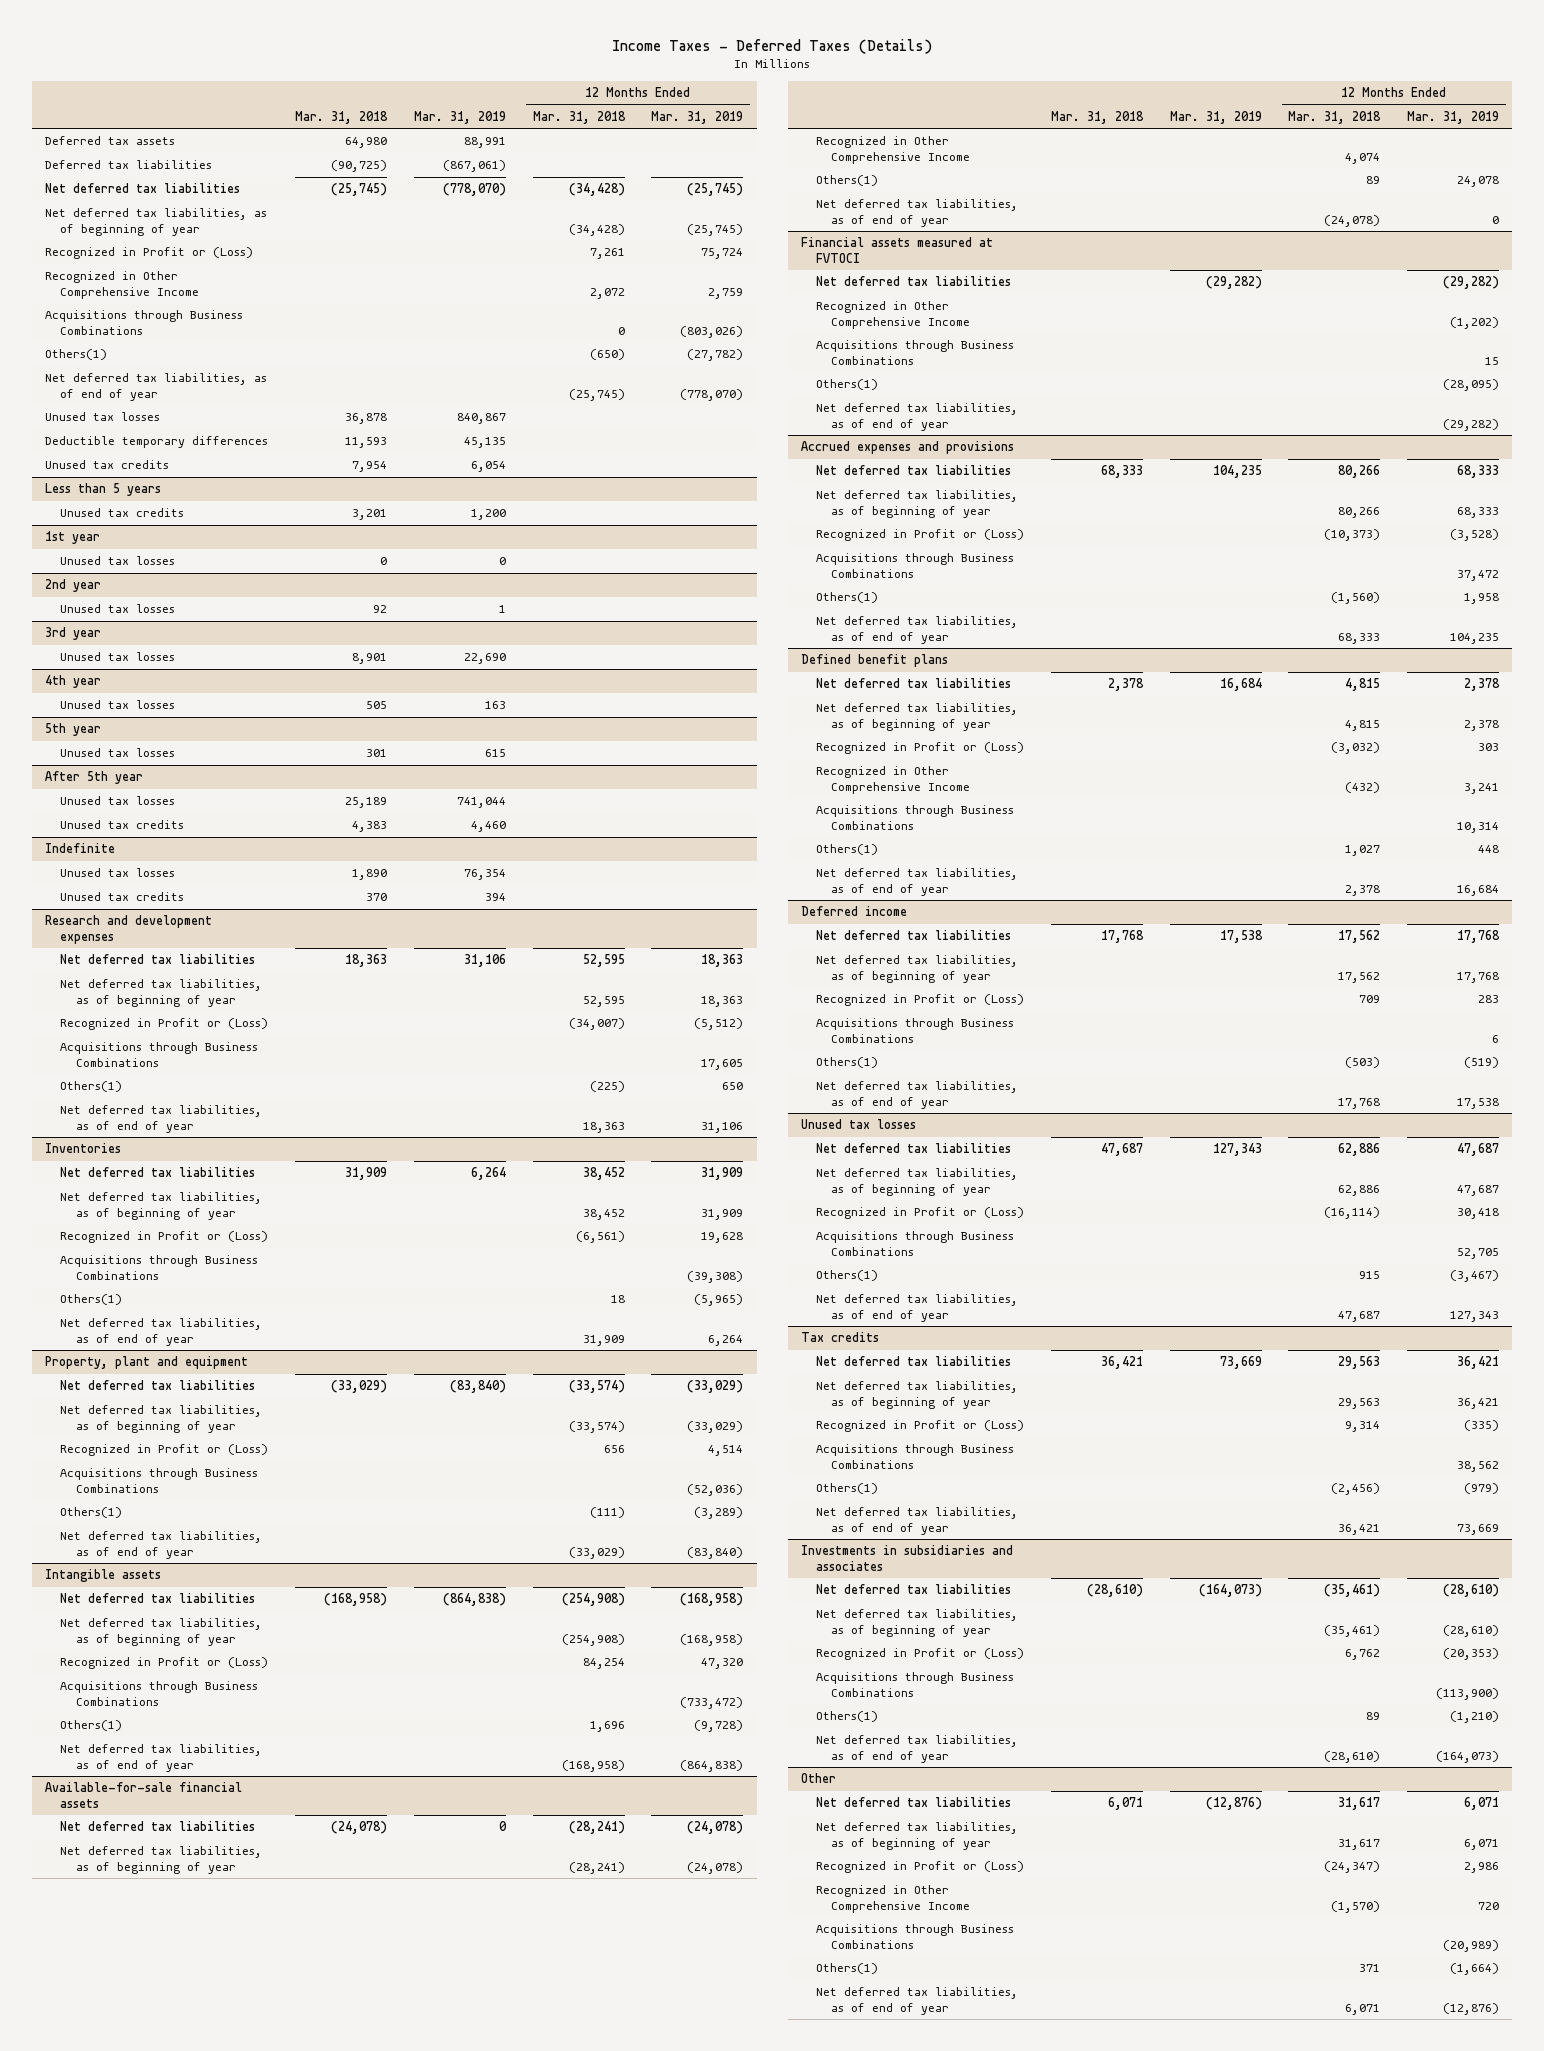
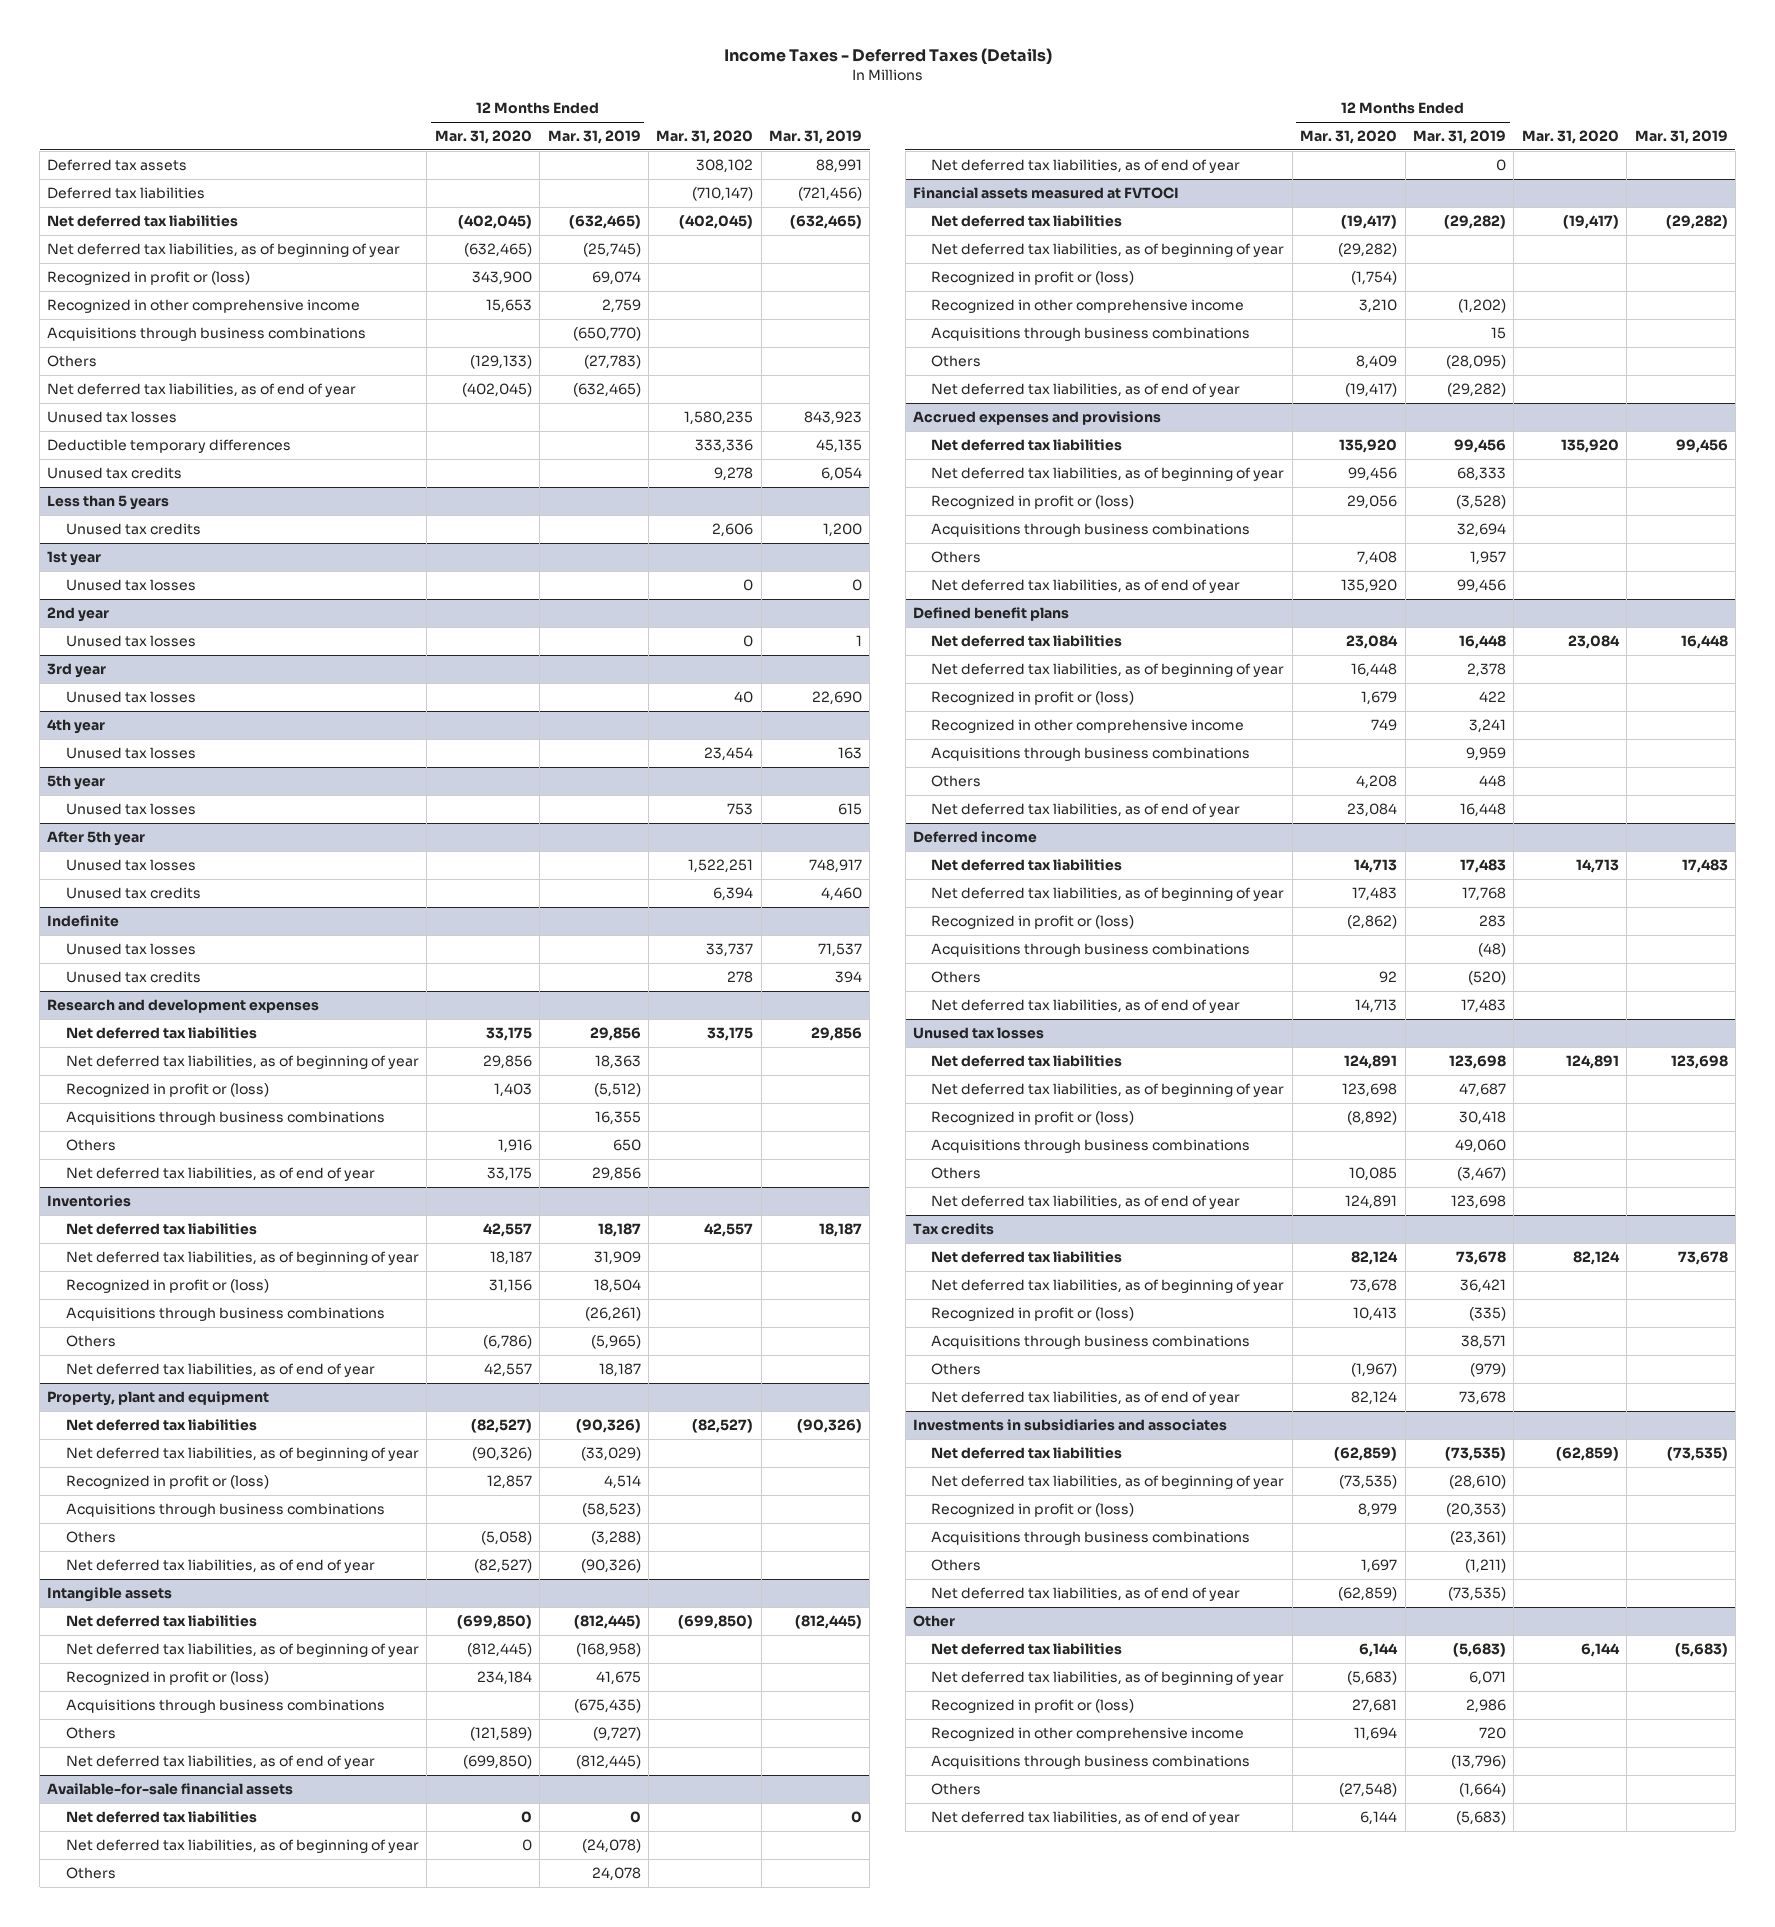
- | Mar. 31, 2018 | Mar. 31, 2019 | 12 Months Ended Mar. 31, 2018 | 12 Months Ended Mar. 31, 2019
+ | 12 Months Ended Mar. 31, 2020 | 12 Months Ended Mar. 31, 2019 | Mar. 31, 2020 | Mar. 31, 2019
- Deferred tax liabilities | (90,725) | (867,061) | |
- Net deferred tax liabilities | (25,745) | (778,070) | (34,428) | (25,745)
+ Deferred tax liabilities | | | (710,147) | (721,456)
+ Net deferred tax liabilities | (402,045) | (632,465) | (402,045) | (632,465)
- Recognized in Profit or (Loss) | | | 7,261 | 75,724
- Recognized in Other Comprehensive Income | | | 2,072 | 2,759
- Acquisitions through Business Combinations | | | 0 | (803,026)
- Others(1) | | | (650) | (27,782)
- Net deferred tax liabilities, as of end of year | | | (25,745) | (778,070)
- Unused tax losses | 36,878 | 840,867 | |
+ Recognized in profit or (loss) | 343,900 | 69,074 | |
+ Recognized in other comprehensive income | 15,653 | 2,759 | |
+ Acquisitions through business combinations | | (650,770) | |
+ Others | (129,133) | (27,783) | |
+ Net deferred tax liabilities, as of end of year | (402,045) | (632,465) | |
+ Unused tax losses | | | 1,580,235 | 843,923
@ After 5th year
- Unused tax losses | 25,189 | 741,044 | |
+ Unused tax losses | | | 1,522,251 | 748,917
@ Indefinite
- Unused tax losses | 1,890 | 76,354 | |
+ Unused tax losses | | | 33,737 | 71,537
@ Research and development expenses
- Net deferred tax liabilities | 18,363 | 31,106 | 52,595 | 18,363
+ Net deferred tax liabilities | 33,175 | 29,856 | 33,175 | 29,856
- Recognized in Profit or (Loss) | | | (34,007) | (5,512)
- Acquisitions through Business Combinations | | | | 17,605
- Others(1) | | | (225) | 650
- Net deferred tax liabilities, as of end of year | | | 18,363 | 31,106
+ Recognized in profit or (loss) | 1,403 | (5,512) | |
+ Acquisitions through business combinations | | 16,355 | |
+ Others | 1,916 | 650 | |
+ Net deferred tax liabilities, as of end of year | 33,175 | 29,856 | |
@ Inventories
- Net deferred tax liabilities | 31,909 | 6,264 | 38,452 | 31,909
+ Net deferred tax liabilities | 42,557 | 18,187 | 42,557 | 18,187
- Recognized in Profit or (Loss) | | | (6,561) | 19,628
- Acquisitions through Business Combinations | | | | (39,308)
- Others(1) | | | 18 | (5,965)
- Net deferred tax liabilities, as of end of year | | | 31,909 | 6,264
+ Recognized in profit or (loss) | 31,156 | 18,504 | |
+ Acquisitions through business combinations | | (26,261) | |
+ Others | (6,786) | (5,965) | |
+ Net deferred tax liabilities, as of end of year | 42,557 | 18,187 | |
@ Property, plant and equipment
- Net deferred tax liabilities | (33,029) | (83,840) | (33,574) | (33,029)
+ Net deferred tax liabilities | (82,527) | (90,326) | (82,527) | (90,326)
- Recognized in Profit or (Loss) | | | 656 | 4,514
- Acquisitions through Business Combinations | | | | (52,036)
- Others(1) | | | (111) | (3,289)
- Net deferred tax liabilities, as of end of year | | | (33,029) | (83,840)
+ Recognized in profit or (loss) | 12,857 | 4,514 | |
+ Acquisitions through business combinations | | (58,523) | |
+ Others | (5,058) | (3,288) | |
+ Net deferred tax liabilities, as of end of year | (82,527) | (90,326) | |
@ Intangible assets
- Net deferred tax liabilities | (168,958) | (864,838) | (254,908) | (168,958)
+ Net deferred tax liabilities | (699,850) | (812,445) | (699,850) | (812,445)
- Recognized in Profit or (Loss) | | | 84,254 | 47,320
- Acquisitions through Business Combinations | | | | (733,472)
- Others(1) | | | 1,696 | (9,728)
- Net deferred tax liabilities, as of end of year | | | (168,958) | (864,838)
+ Recognized in profit or (loss) | 234,184 | 41,675 | |
+ Acquisitions through business combinations | | (675,435) | |
+ Others | (121,589) | (9,727) | |
+ Net deferred tax liabilities, as of end of year | (699,850) | (812,445) | |
@ Available-for-sale financial assets
- Net deferred tax liabilities | (24,078) | 0 | (28,241) | (24,078)
+ Net deferred tax liabilities | 0 | 0 | | 0
- Recognized in Other Comprehensive Income | | | 4,074 |
- Others(1) | | | 89 | 24,078
+ Others | | 24,078 | |
@ Financial assets measured at FVTOCI
- Recognized in Other Comprehensive Income | | | | (1,202)
- Acquisitions through Business Combinations | | | | 15
- Others(1) | | | | (28,095)
+ Net deferred tax liabilities, as of beginning of year | (29,282) | | |
+ Recognized in profit or (loss) | (1,754) | | |
+ Recognized in other comprehensive income | 3,210 | (1,202) | |
+ Acquisitions through business combinations | | 15 | |
+ Others | 8,409 | (28,095) | |
@ Accrued expenses and provisions
- Net deferred tax liabilities | 68,333 | 104,235 | 80,266 | 68,333
+ Net deferred tax liabilities | 135,920 | 99,456 | 135,920 | 99,456
- Recognized in Profit or (Loss) | | | (10,373) | (3,528)
- Acquisitions through Business Combinations | | | | 37,472
- Others(1) | | | (1,560) | 1,958
- Net deferred tax liabilities, as of end of year | | | 68,333 | 104,235
+ Recognized in profit or (loss) | 29,056 | (3,528) | |
+ Acquisitions through business combinations | | 32,694 | |
+ Others | 7,408 | 1,957 | |
+ Net deferred tax liabilities, as of end of year | 135,920 | 99,456 | |
@ Defined benefit plans
- Net deferred tax liabilities | 2,378 | 16,684 | 4,815 | 2,378
+ Net deferred tax liabilities | 23,084 | 16,448 | 23,084 | 16,448
- Recognized in Profit or (Loss) | | | (3,032) | 303
- Recognized in Other Comprehensive Income | | | (432) | 3,241
- Acquisitions through Business Combinations | | | | 10,314
- Others(1) | | | 1,027 | 448
- Net deferred tax liabilities, as of end of year | | | 2,378 | 16,684
+ Recognized in profit or (loss) | 1,679 | 422 | |
+ Recognized in other comprehensive income | 749 | 3,241 | |
+ Acquisitions through business combinations | | 9,959 | |
+ Others | 4,208 | 448 | |
+ Net deferred tax liabilities, as of end of year | 23,084 | 16,448 | |
@ Deferred income
- Net deferred tax liabilities | 17,768 | 17,538 | 17,562 | 17,768
+ Net deferred tax liabilities | 14,713 | 17,483 | 14,713 | 17,483
- Recognized in Profit or (Loss) | | | 709 | 283
- Acquisitions through Business Combinations | | | | 6
- Others(1) | | | (503) | (519)
- Net deferred tax liabilities, as of end of year | | | 17,768 | 17,538
+ Recognized in profit or (loss) | (2,862) | 283 | |
+ Acquisitions through business combinations | | (48) | |
+ Others | 92 | (520) | |
+ Net deferred tax liabilities, as of end of year | 14,713 | 17,483 | |
@ Unused tax losses
- Net deferred tax liabilities | 47,687 | 127,343 | 62,886 | 47,687
+ Net deferred tax liabilities | 124,891 | 123,698 | 124,891 | 123,698
- Recognized in Profit or (Loss) | | | (16,114) | 30,418
- Acquisitions through Business Combinations | | | | 52,705
- Others(1) | | | 915 | (3,467)
- Net deferred tax liabilities, as of end of year | | | 47,687 | 127,343
+ Recognized in profit or (loss) | (8,892) | 30,418 | |
+ Acquisitions through business combinations | | 49,060 | |
+ Others | 10,085 | (3,467) | |
+ Net deferred tax liabilities, as of end of year | 124,891 | 123,698 | |
@ Tax credits
- Net deferred tax liabilities | 36,421 | 73,669 | 29,563 | 36,421
+ Net deferred tax liabilities | 82,124 | 73,678 | 82,124 | 73,678
- Recognized in Profit or (Loss) | | | 9,314 | (335)
- Acquisitions through Business Combinations | | | | 38,562
- Others(1) | | | (2,456) | (979)
- Net deferred tax liabilities, as of end of year | | | 36,421 | 73,669
+ Recognized in profit or (loss) | 10,413 | (335) | |
+ Acquisitions through business combinations | | 38,571 | |
+ Others | (1,967) | (979) | |
+ Net deferred tax liabilities, as of end of year | 82,124 | 73,678 | |
@ Investments in subsidiaries and associates
- Net deferred tax liabilities | (28,610) | (164,073) | (35,461) | (28,610)
+ Net deferred tax liabilities | (62,859) | (73,535) | (62,859) | (73,535)
- Recognized in Profit or (Loss) | | | 6,762 | (20,353)
- Acquisitions through Business Combinations | | | | (113,900)
- Others(1) | | | 89 | (1,210)
- Net deferred tax liabilities, as of end of year | | | (28,610) | (164,073)
+ Recognized in profit or (loss) | 8,979 | (20,353) | |
+ Acquisitions through business combinations | | (23,361) | |
+ Others | 1,697 | (1,211) | |
+ Net deferred tax liabilities, as of end of year | (62,859) | (73,535) | |
@ Other
- Net deferred tax liabilities | 6,071 | (12,876) | 31,617 | 6,071
+ Net deferred tax liabilities | 6,144 | (5,683) | 6,144 | (5,683)
- Recognized in Profit or (Loss) | | | (24,347) | 2,986
- Recognized in Other Comprehensive Income | | | (1,570) | 720
- Acquisitions through Business Combinations | | | | (20,989)
- Others(1) | | | 371 | (1,664)
- Net deferred tax liabilities, as of end of year | | | 6,071 | (12,876)
+ Recognized in profit or (loss) | 27,681 | 2,986 | |
+ Recognized in other comprehensive income | 11,694 | 720 | |
+ Acquisitions through business combinations | | (13,796) | |
+ Others | (27,548) | (1,664) | |
+ Net deferred tax liabilities, as of end of year | 6,144 | (5,683) | |

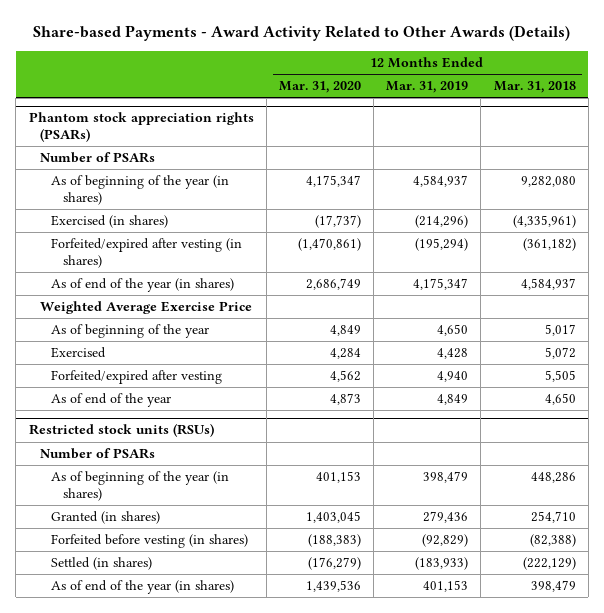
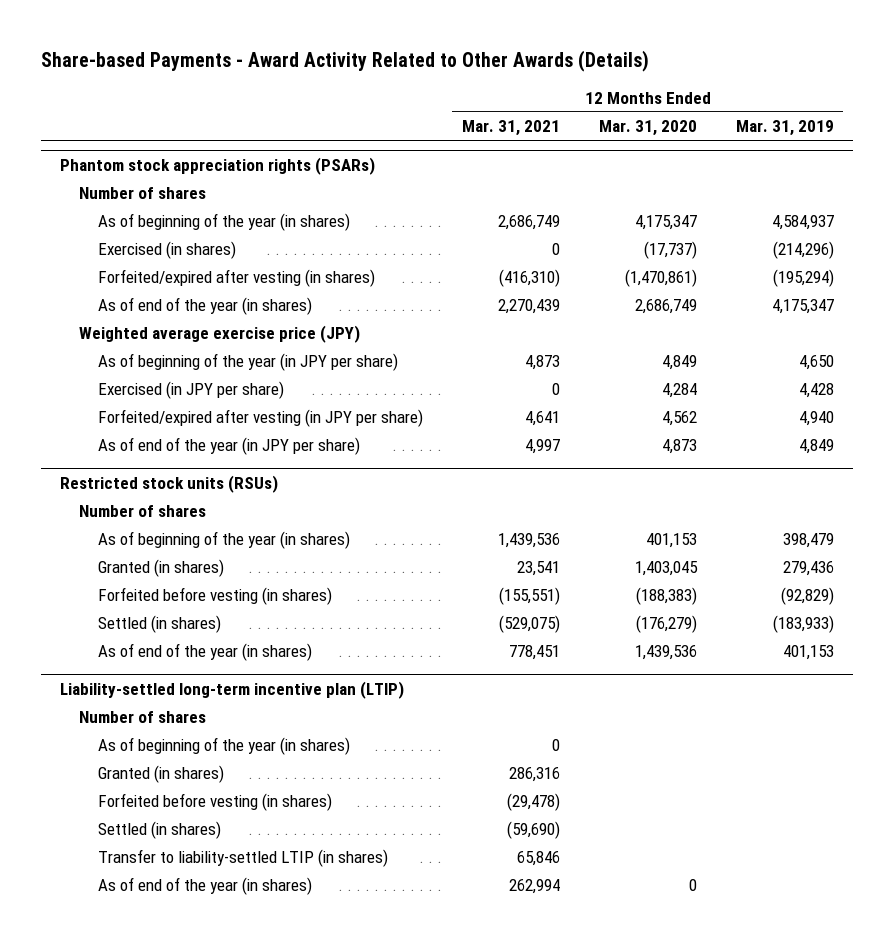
- | 12 Months Ended Mar. 31, 2020 | 12 Months Ended Mar. 31, 2019 | 12 Months Ended Mar. 31, 2018
+ | 12 Months Ended Mar. 31, 2021 | 12 Months Ended Mar. 31, 2020 | 12 Months Ended Mar. 31, 2019
@ Phantom stock appreciation rights (PSARs)
- Number of PSARs
+ Number of shares
- Weighted Average Exercise Price
- As of beginning of the year | 4,849 | 4,650 | 5,017
- Exercised | 4,284 | 4,428 | 5,072
- Forfeited/expired after vesting | 4,562 | 4,940 | 5,505
- As of end of the year | 4,873 | 4,849 | 4,650
+ Weighted average exercise price (JPY)
+ As of beginning of the year (in JPY per share) | 4,873 | 4,849 | 4,650
+ Exercised (in JPY per share) | 0 | 4,284 | 4,428
+ Forfeited/expired after vesting (in JPY per share) | 4,641 | 4,562 | 4,940
+ As of end of the year (in JPY per share) | 4,997 | 4,873 | 4,849
@ Restricted stock units (RSUs)
- Number of PSARs
+ Number of shares
+ Liability-settled long-term incentive plan (LTIP)
+ Number of shares
+ As of beginning of the year (in shares) | 0 | |
+ Granted (in shares) | 286,316 | |
+ Forfeited before vesting (in shares) | (29,478) | |
+ Settled (in shares) | (59,690) | |
+ Transfer to liability-settled LTIP (in shares) | 65,846 | |
+ As of end of the year (in shares) | 262,994 | 0 |

